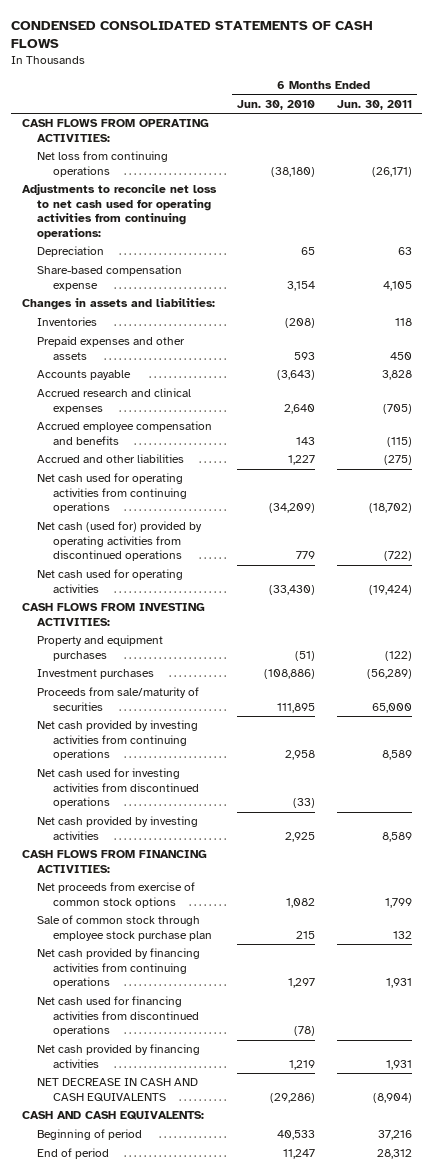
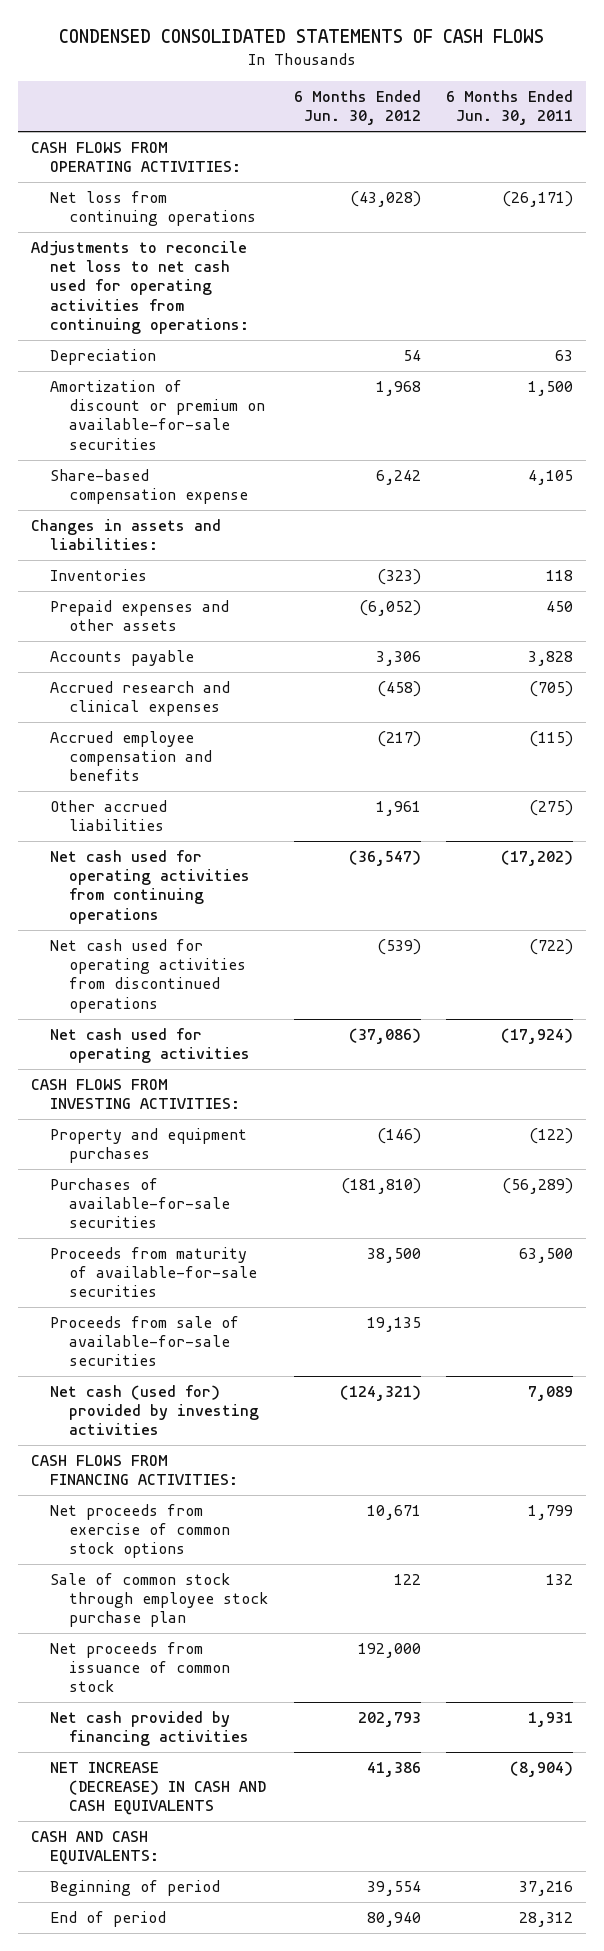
- | 6 Months Ended Jun. 30, 2010 | 6 Months Ended Jun. 30, 2011
+ | 6 Months Ended Jun. 30, 2012 | 6 Months Ended Jun. 30, 2011
+ Amortization of discount or premium on available-for-sale securities | 1,968 | 1,500
- Accrued and other liabilities | 1,227 | (275)
- Net cash used for operating activities from continuing operations | (34,209) | (18,702)
- Net cash (used for) provided by operating activities from discontinued operations | 779 | (722)
- Net cash used for operating activities | (33,430) | (19,424)
+ Other accrued liabilities | 1,961 | (275)
+ Net cash used for operating activities from continuing operations | (36,547) | (17,202)
+ Net cash used for operating activities from discontinued operations | (539) | (722)
+ Net cash used for operating activities | (37,086) | (17,924)
- Investment purchases | (108,886) | (56,289)
- Proceeds from sale/maturity of securities | 111,895 | 65,000
- Net cash provided by investing activities from continuing operations | 2,958 | 8,589
- Net cash used for investing activities from discontinued operations | (33) |
- Net cash provided by investing activities | 2,925 | 8,589
+ Purchases of available-for-sale securities | (181,810) | (56,289)
+ Proceeds from maturity of available-for-sale securities | 38,500 | 63,500
+ Proceeds from sale of available-for-sale securities | 19,135 |
+ Net cash (used for) provided by investing activities | (124,321) | 7,089
- Net cash provided by financing activities from continuing operations | 1,297 | 1,931
- Net cash used for financing activities from discontinued operations | (78) |
+ Net proceeds from issuance of common stock | 192,000 |
- NET DECREASE IN CASH AND CASH EQUIVALENTS | (29,286) | (8,904)
+ NET INCREASE (DECREASE) IN CASH AND CASH EQUIVALENTS | 41,386 | (8,904)

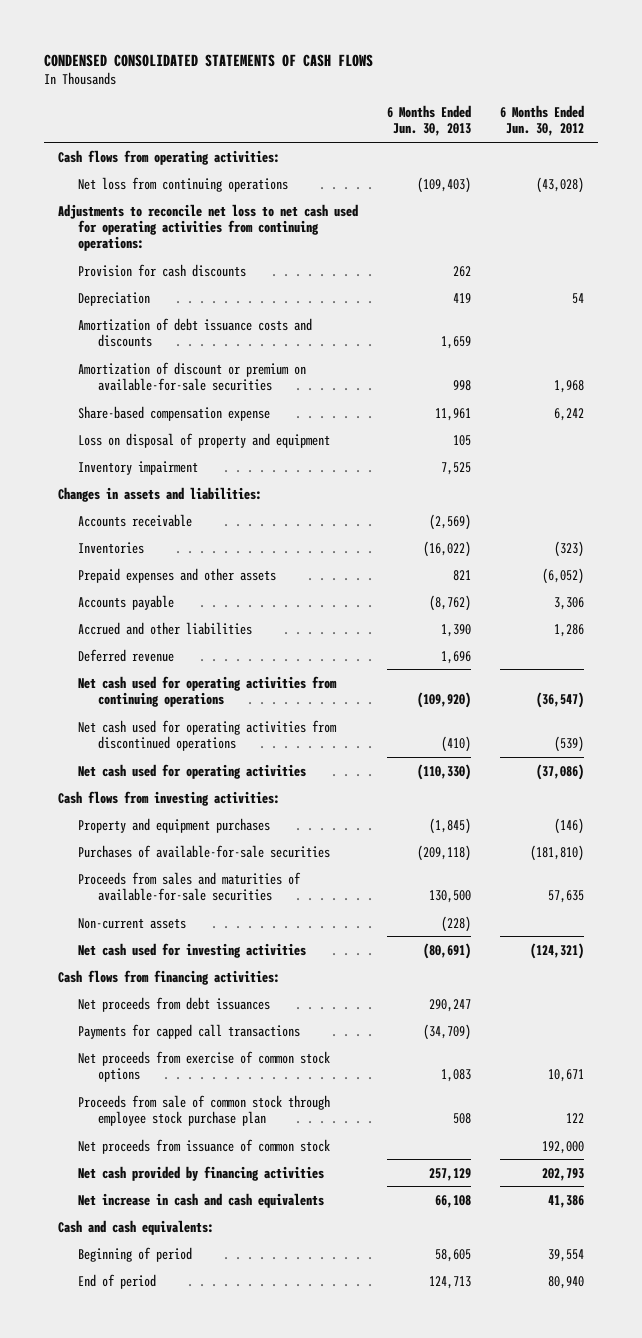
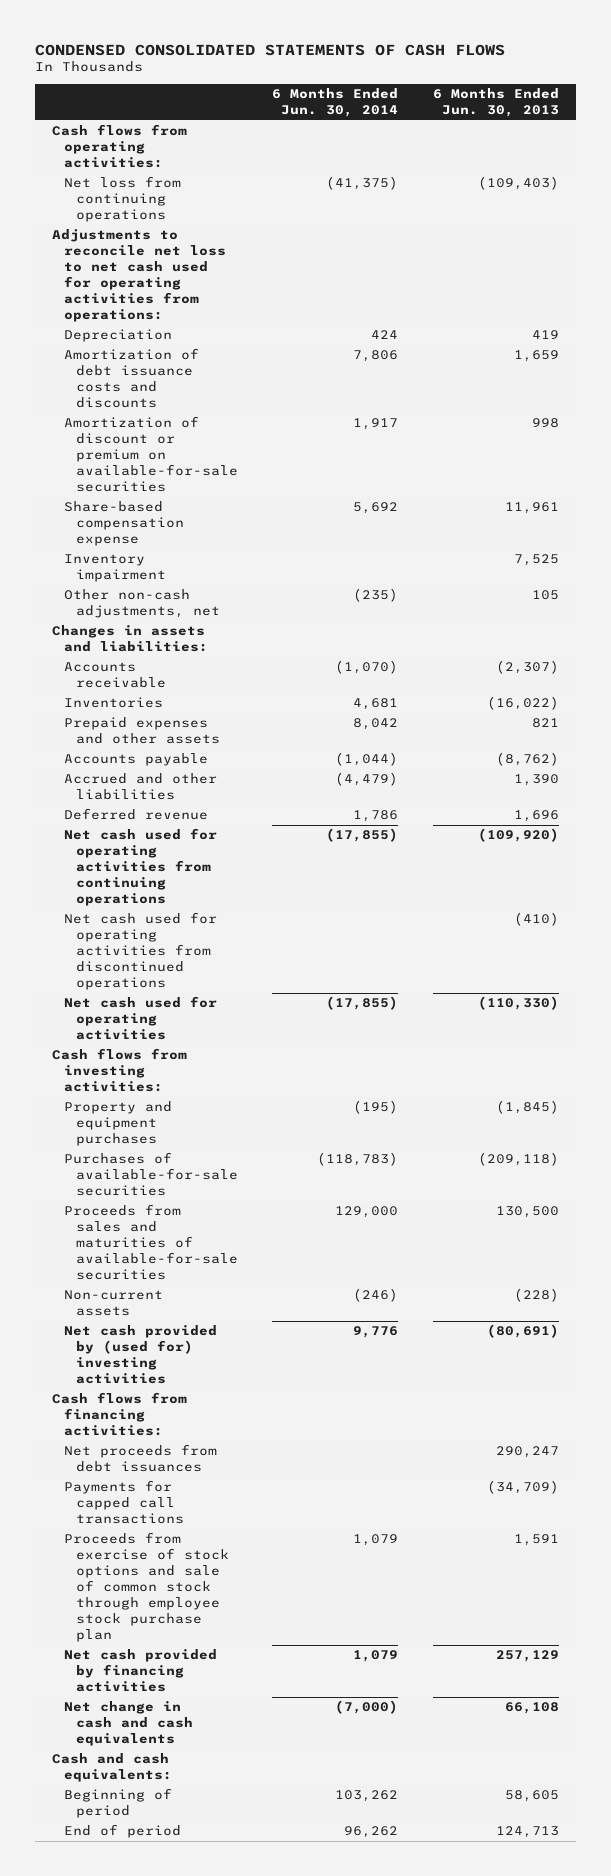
- | 6 Months Ended Jun. 30, 2013 | 6 Months Ended Jun. 30, 2012
+ | 6 Months Ended Jun. 30, 2014 | 6 Months Ended Jun. 30, 2013
- Adjustments to reconcile net loss to net cash used for operating activities from continuing operations:
- Provision for cash discounts | 262 |
+ Adjustments to reconcile net loss to net cash used for operating activities from operations:
- Loss on disposal of property and equipment | 105 |
+ Other non-cash adjustments, net | (235) | 105
- Accounts receivable | (2,569) |
+ Accounts receivable | (1,070) | (2,307)
- Net cash used for investing activities | (80,691) | (124,321)
+ Net cash provided by (used for) investing activities | 9,776 | (80,691)
- Net proceeds from exercise of common stock options | 1,083 | 10,671
- Proceeds from sale of common stock through employee stock purchase plan | 508 | 122
- Net proceeds from issuance of common stock | | 192,000
+ Proceeds from exercise of stock options and sale of common stock through employee stock purchase plan | 1,079 | 1,591
- Net increase in cash and cash equivalents | 66,108 | 41,386
+ Net change in cash and cash equivalents | (7,000) | 66,108

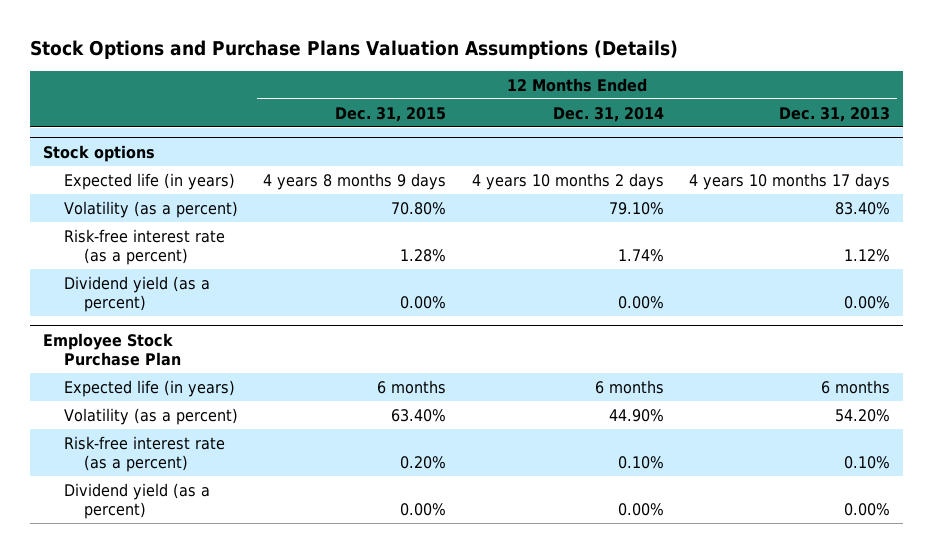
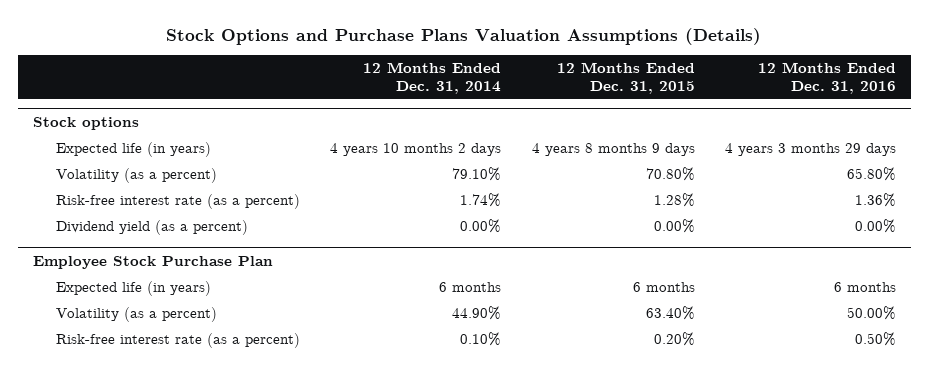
- | 12 Months Ended Dec. 31, 2015 | 12 Months Ended Dec. 31, 2014 | 12 Months Ended Dec. 31, 2013
+ | 12 Months Ended Dec. 31, 2014 | 12 Months Ended Dec. 31, 2015 | 12 Months Ended Dec. 31, 2016
@ Employee Stock Purchase Plan
- Dividend yield (as a percent) | 0.00% | 0.00% | 0.00%

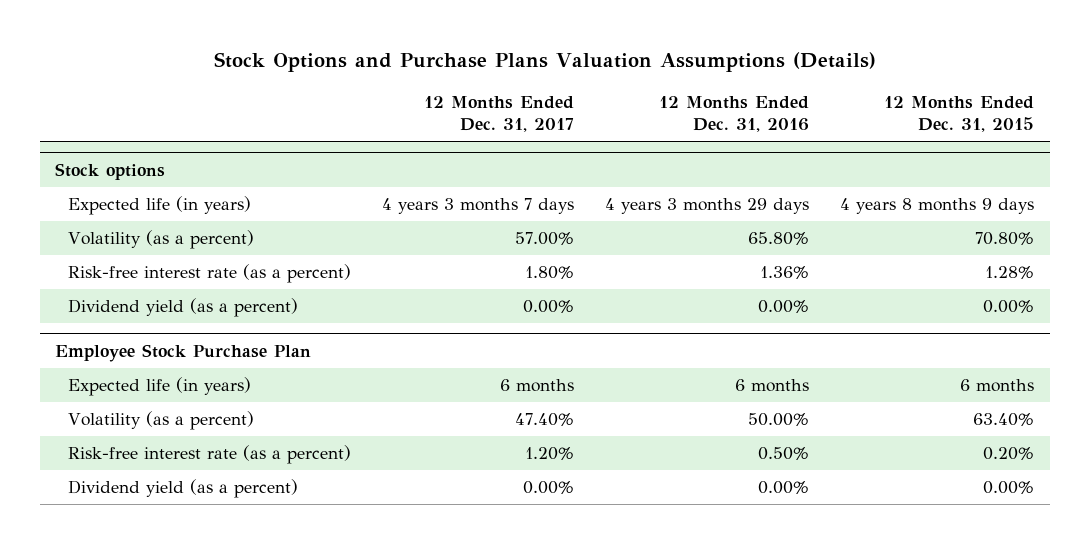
- | 12 Months Ended Dec. 31, 2014 | 12 Months Ended Dec. 31, 2015 | 12 Months Ended Dec. 31, 2016
+ | 12 Months Ended Dec. 31, 2017 | 12 Months Ended Dec. 31, 2016 | 12 Months Ended Dec. 31, 2015
@ Employee Stock Purchase Plan
+ Dividend yield (as a percent) | 0.00% | 0.00% | 0.00%

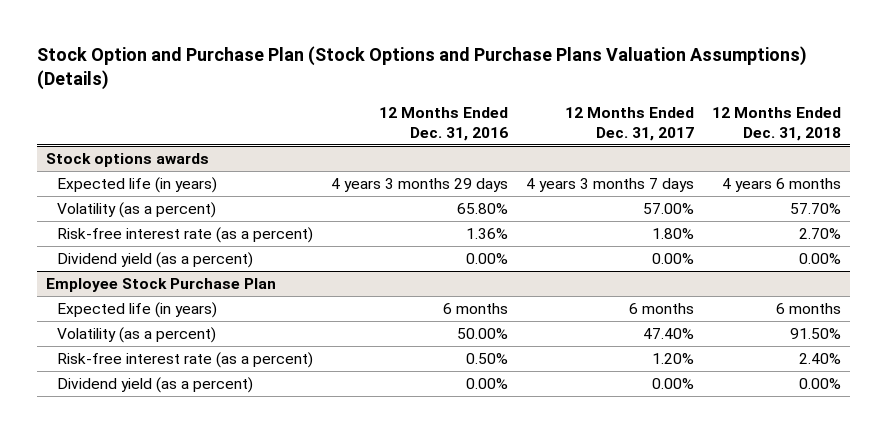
- Stock Options and Purchase Plans Valuation Assumptions (Details)
+ Stock Option and Purchase Plan (Stock Options and Purchase Plans Valuation Assumptions) (Details)
- | 12 Months Ended Dec. 31, 2017 | 12 Months Ended Dec. 31, 2016 | 12 Months Ended Dec. 31, 2015
+ | 12 Months Ended Dec. 31, 2016 | 12 Months Ended Dec. 31, 2017 | 12 Months Ended Dec. 31, 2018
- Stock options
+ Stock options awards

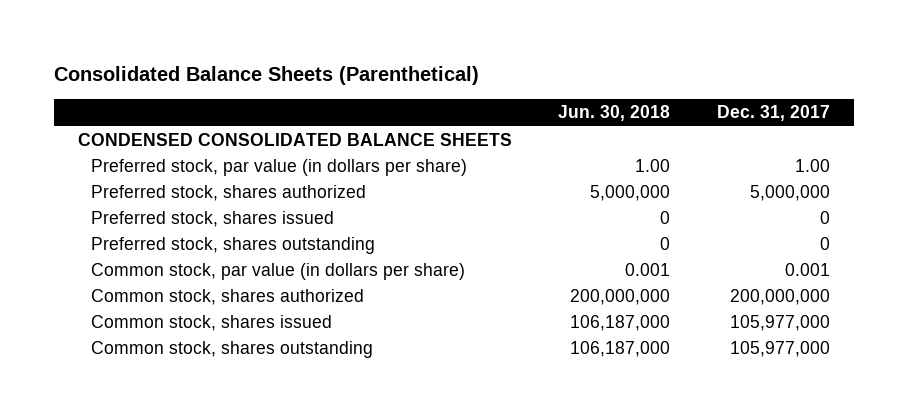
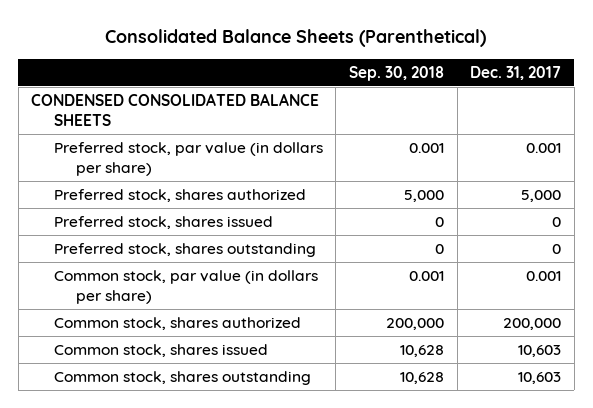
- | Jun. 30, 2018 | Dec. 31, 2017
+ | Sep. 30, 2018 | Dec. 31, 2017
- Preferred stock, par value (in dollars per share) | 1.00 | 1.00
- Preferred stock, shares authorized | 5,000,000 | 5,000,000
+ Preferred stock, par value (in dollars per share) | 0.001 | 0.001
+ Preferred stock, shares authorized | 5,000 | 5,000
- Common stock, shares authorized | 200,000,000 | 200,000,000
- Common stock, shares issued | 106,187,000 | 105,977,000
- Common stock, shares outstanding | 106,187,000 | 105,977,000
+ Common stock, shares authorized | 200,000 | 200,000
+ Common stock, shares issued | 10,628 | 10,603
+ Common stock, shares outstanding | 10,628 | 10,603

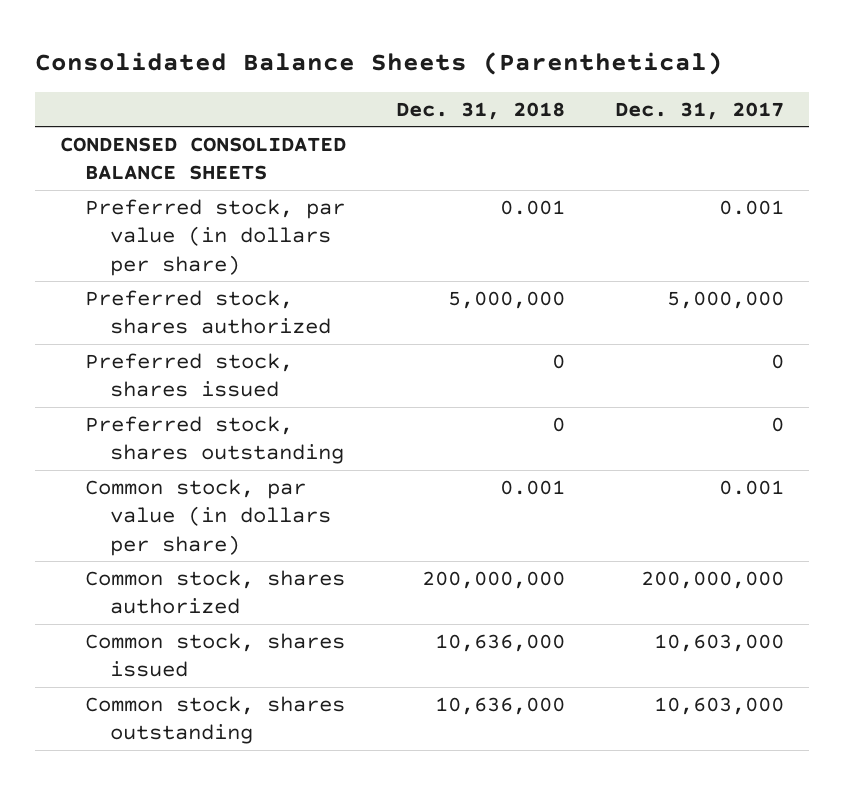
- | Sep. 30, 2018 | Dec. 31, 2017
+ | Dec. 31, 2018 | Dec. 31, 2017
- Preferred stock, shares authorized | 5,000 | 5,000
+ Preferred stock, shares authorized | 5,000,000 | 5,000,000
- Common stock, shares authorized | 200,000 | 200,000
- Common stock, shares issued | 10,628 | 10,603
- Common stock, shares outstanding | 10,628 | 10,603
+ Common stock, shares authorized | 200,000,000 | 200,000,000
+ Common stock, shares issued | 10,636,000 | 10,603,000
+ Common stock, shares outstanding | 10,636,000 | 10,603,000

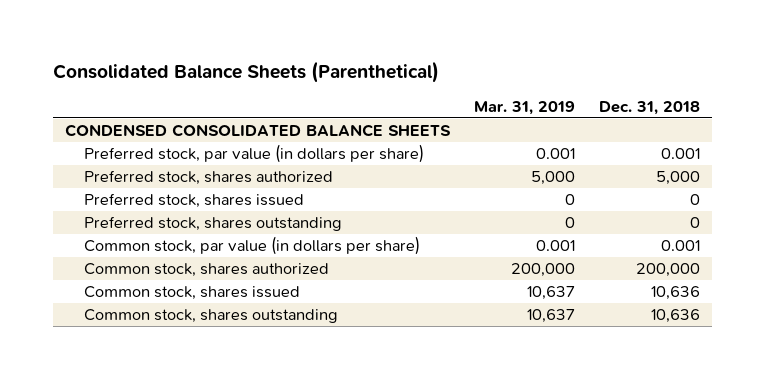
- | Dec. 31, 2018 | Dec. 31, 2017
+ | Mar. 31, 2019 | Dec. 31, 2018
- Preferred stock, shares authorized | 5,000,000 | 5,000,000
+ Preferred stock, shares authorized | 5,000 | 5,000
- Common stock, shares authorized | 200,000,000 | 200,000,000
- Common stock, shares issued | 10,636,000 | 10,603,000
- Common stock, shares outstanding | 10,636,000 | 10,603,000
+ Common stock, shares authorized | 200,000 | 200,000
+ Common stock, shares issued | 10,637 | 10,636
+ Common stock, shares outstanding | 10,637 | 10,636

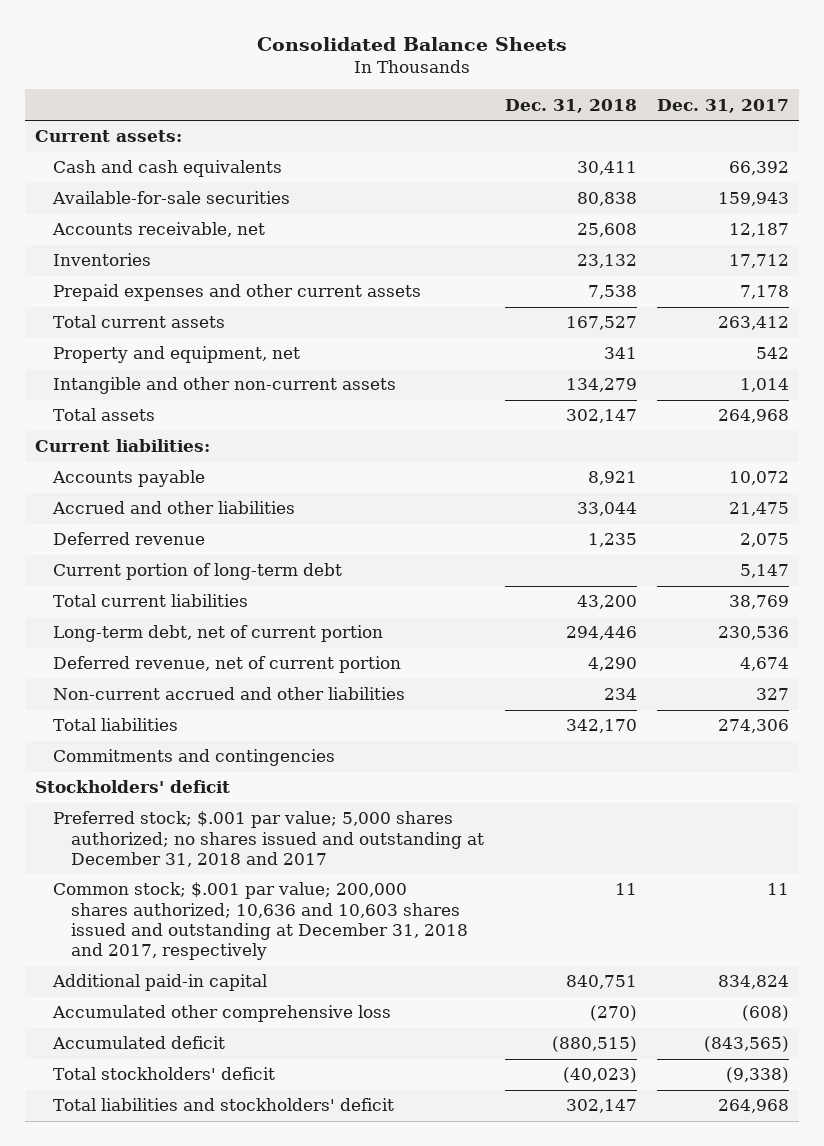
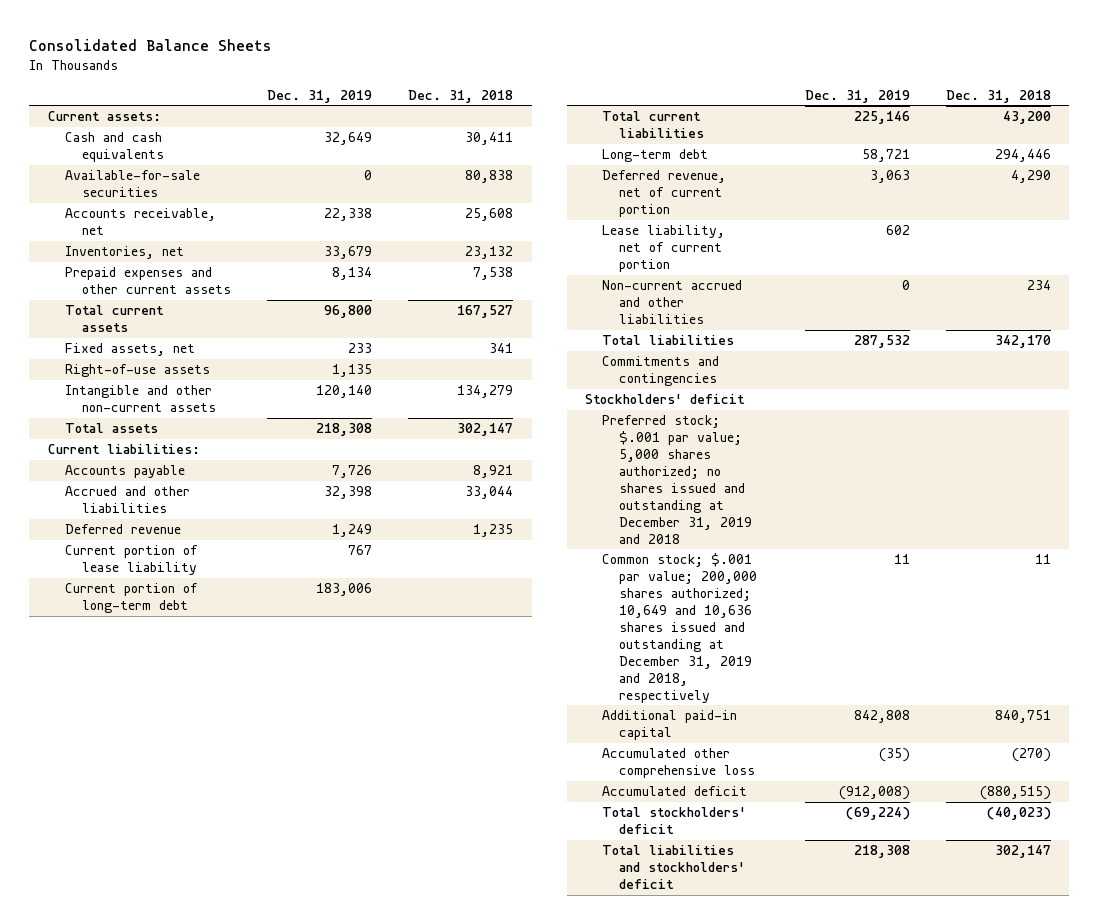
- | Dec. 31, 2018 | Dec. 31, 2017
+ | Dec. 31, 2019 | Dec. 31, 2018
- Inventories | 23,132 | 17,712
+ Inventories, net | 33,679 | 23,132
- Property and equipment, net | 341 | 542
+ Fixed assets, net | 233 | 341
+ Right-of-use assets | 1,135 |
+ Current portion of lease liability | 767 |
- Long-term debt, net of current portion | 294,446 | 230,536
+ Long-term debt | 58,721 | 294,446
+ Lease liability, net of current portion | 602 |
- Preferred stock; $.001 par value; 5,000 shares authorized; no shares issued and outstanding at December 31, 2018 and 2017
- Common stock; $.001 par value; 200,000 shares authorized; 10,636 and 10,603 shares issued and outstanding at December 31, 2018 and 2017, respectively | 11 | 11
+ Preferred stock; $.001 par value; 5,000 shares authorized; no shares issued and outstanding at December 31, 2019 and 2018
+ Common stock; $.001 par value; 200,000 shares authorized; 10,649 and 10,636 shares issued and outstanding at December 31, 2019 and 2018, respectively | 11 | 11

